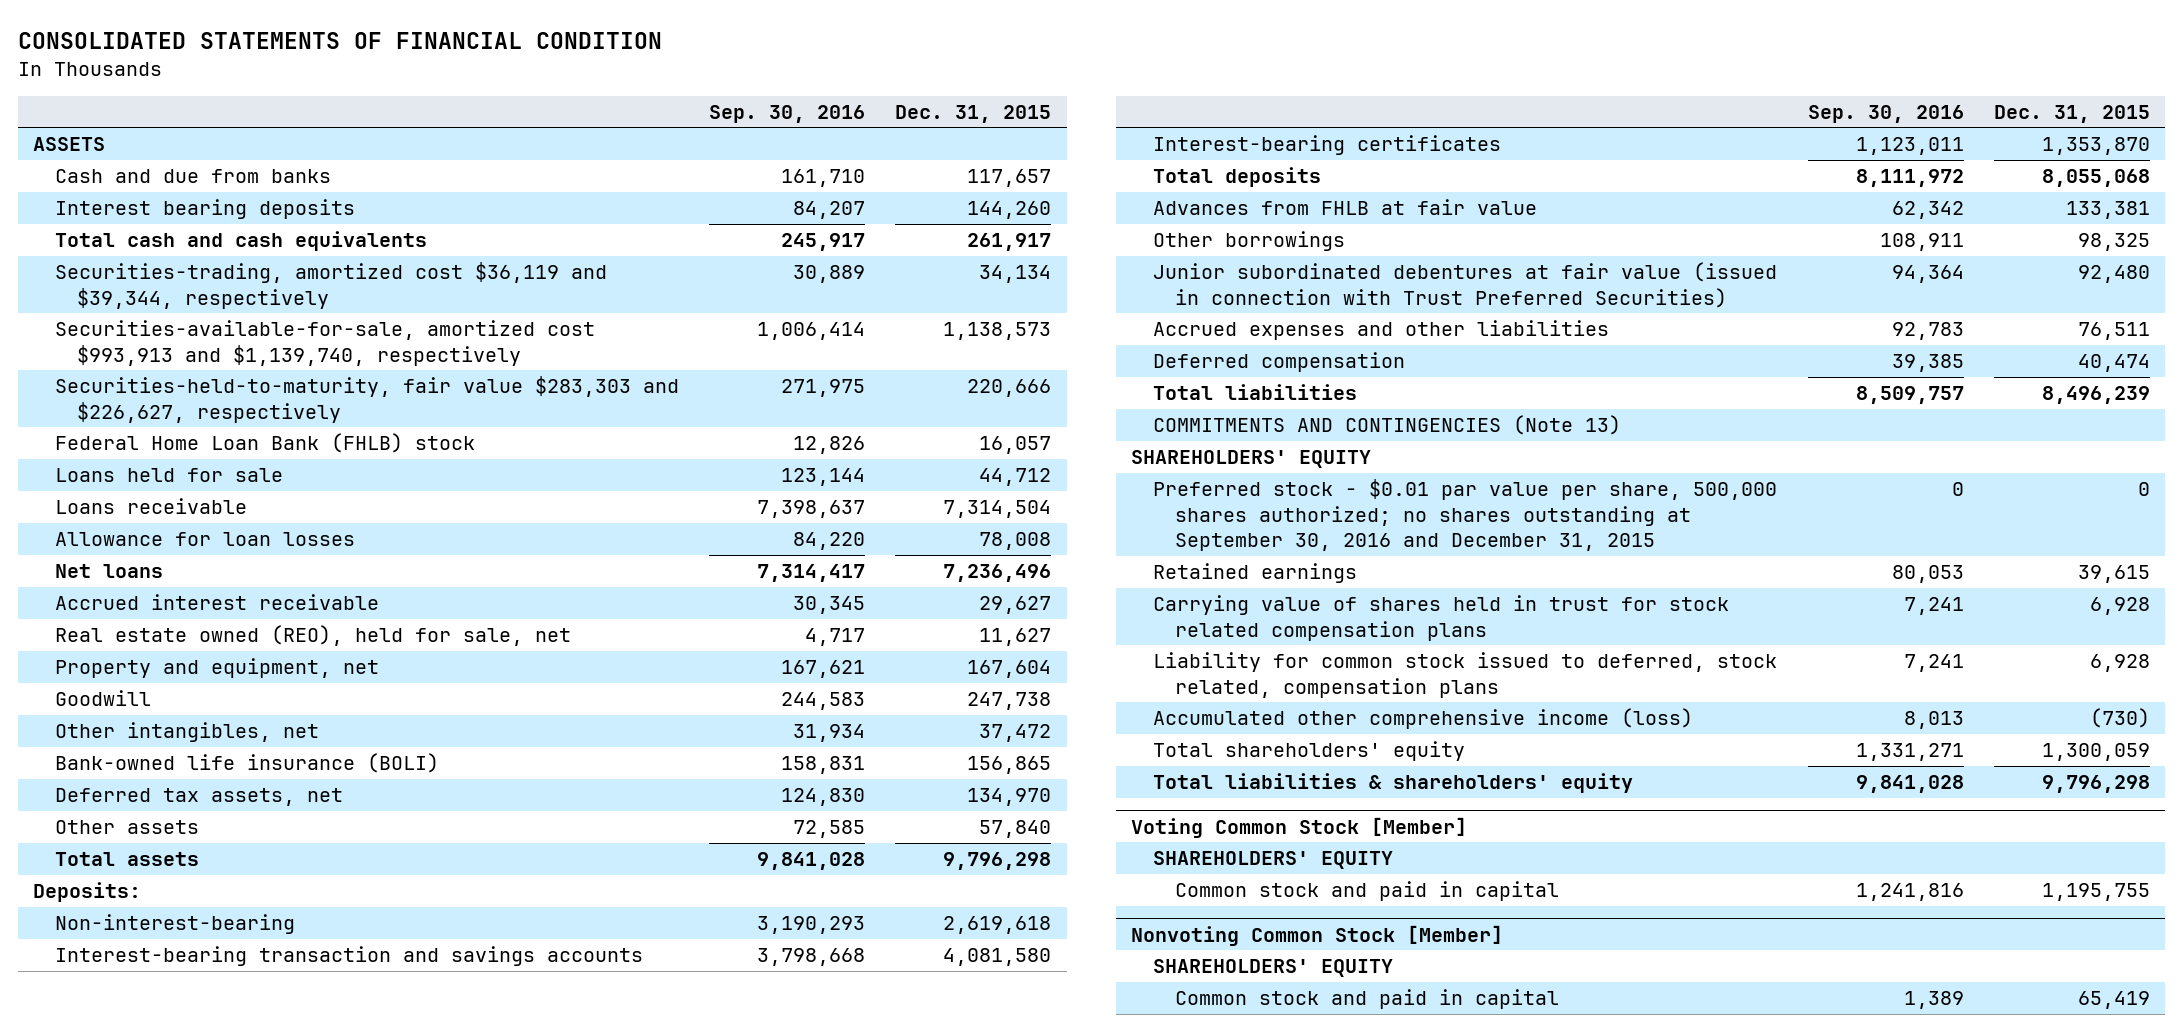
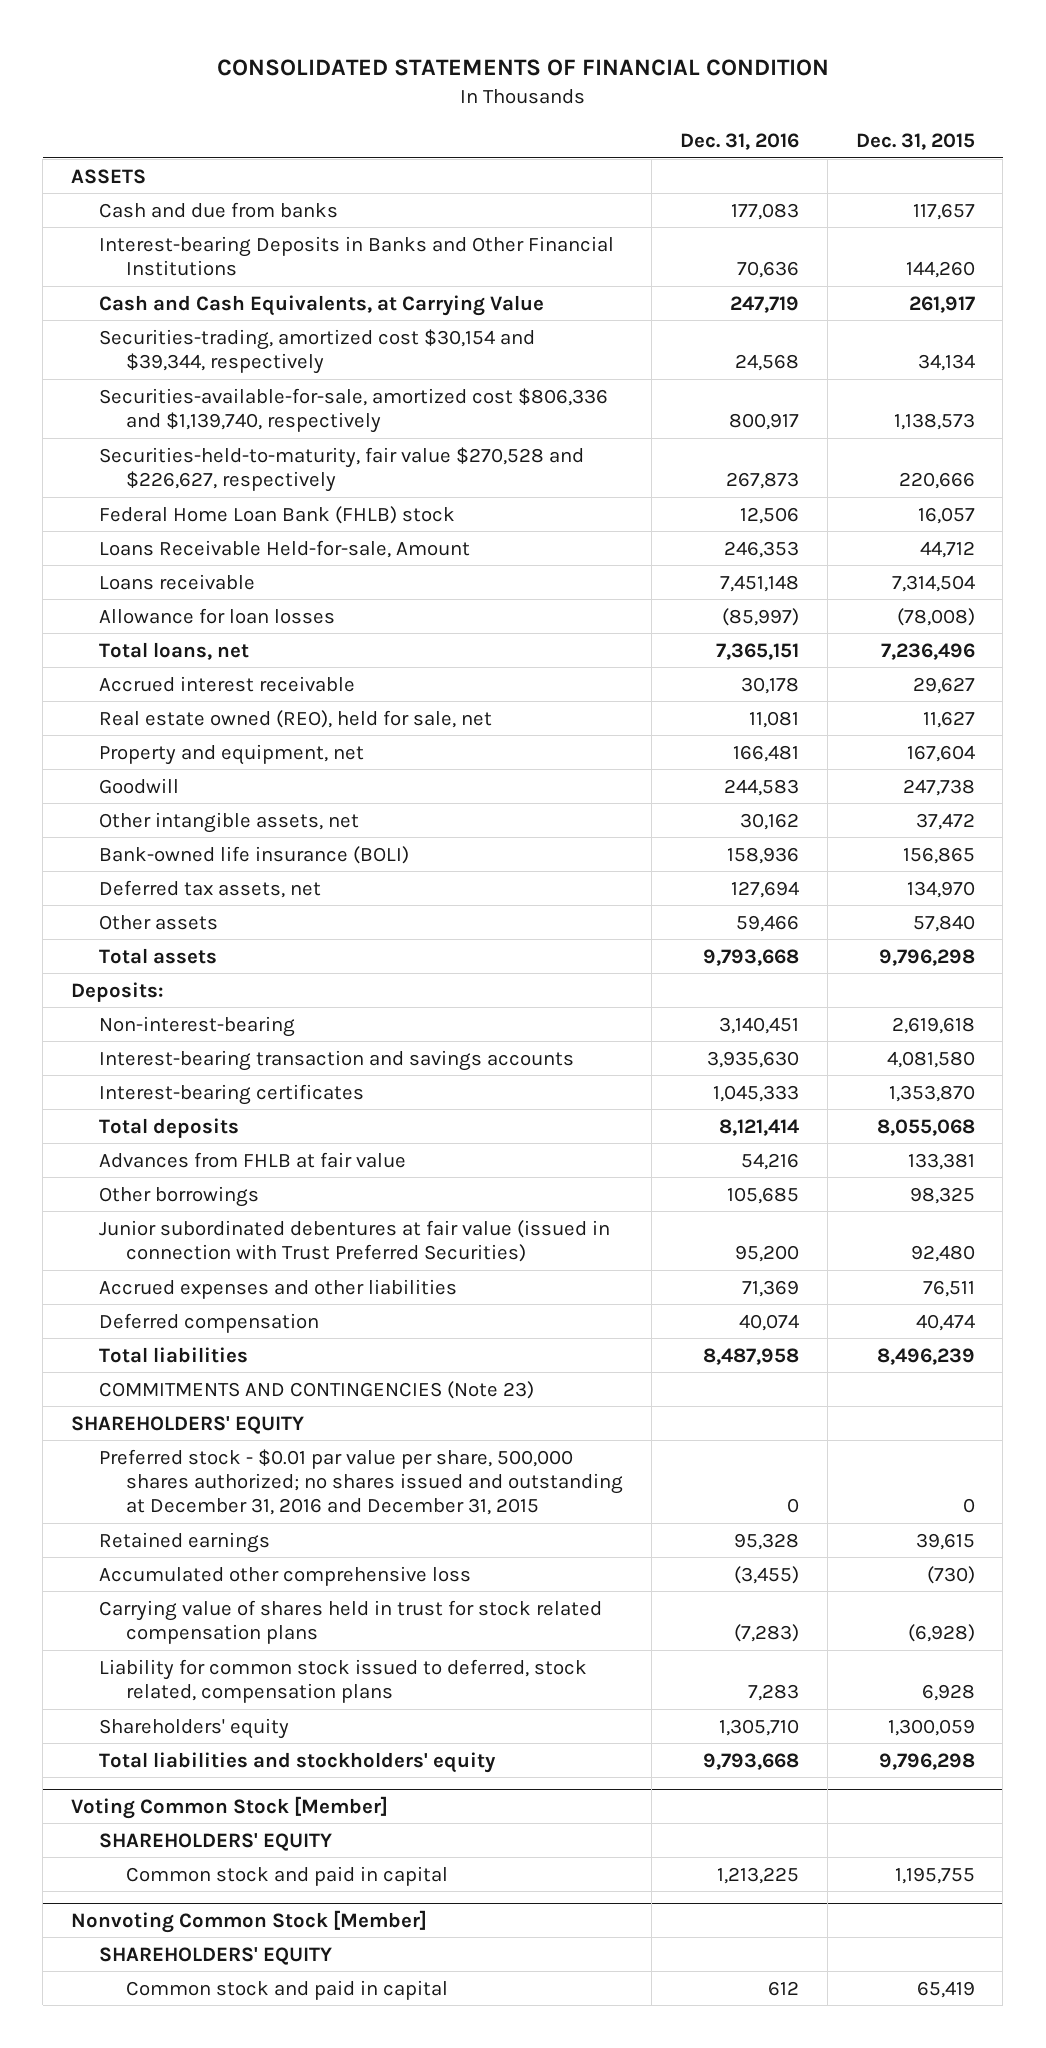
- | Sep. 30, 2016 | Dec. 31, 2015
+ | Dec. 31, 2016 | Dec. 31, 2015
- Interest bearing deposits | 84,207 | 144,260
- Total cash and cash equivalents | 245,917 | 261,917
- Securities-trading, amortized cost $36,119 and $39,344, respectively | 30,889 | 34,134
- Securities-available-for-sale, amortized cost $993,913 and $1,139,740, respectively | 1,006,414 | 1,138,573
- Securities-held-to-maturity, fair value $283,303 and $226,627, respectively | 271,975 | 220,666
+ Interest-bearing Deposits in Banks and Other Financial Institutions | 70,636 | 144,260
+ Cash and Cash Equivalents, at Carrying Value | 247,719 | 261,917
+ Securities-trading, amortized cost $30,154 and $39,344, respectively | 24,568 | 34,134
+ Securities-available-for-sale, amortized cost $806,336 and $1,139,740, respectively | 800,917 | 1,138,573
+ Securities-held-to-maturity, fair value $270,528 and $226,627, respectively | 267,873 | 220,666
- Loans held for sale | 123,144 | 44,712
+ Loans Receivable Held-for-sale, Amount | 246,353 | 44,712
- Allowance for loan losses | 84,220 | 78,008
- Net loans | 7,314,417 | 7,236,496
+ Allowance for loan losses | (85,997) | (78,008)
+ Total loans, net | 7,365,151 | 7,236,496
- Other intangibles, net | 31,934 | 37,472
+ Other intangible assets, net | 30,162 | 37,472
- COMMITMENTS AND CONTINGENCIES (Note 13)
+ COMMITMENTS AND CONTINGENCIES (Note 23)
- Preferred stock - $0.01 par value per share, 500,000 shares authorized; no shares outstanding at September 30, 2016 and December 31, 2015 | 0 | 0
+ Preferred stock - $0.01 par value per share, 500,000 shares authorized; no shares issued and outstanding at December 31, 2016 and December 31, 2015 | 0 | 0
- Carrying value of shares held in trust for stock related compensation plans | 7,241 | 6,928
+ Accumulated other comprehensive loss | (3,455) | (730)
+ Carrying value of shares held in trust for stock related compensation plans | (7,283) | (6,928)
- Accumulated other comprehensive income (loss) | 8,013 | (730)
- Total shareholders' equity | 1,331,271 | 1,300,059
- Total liabilities & shareholders' equity | 9,841,028 | 9,796,298
+ Shareholders' equity | 1,305,710 | 1,300,059
+ Total liabilities and stockholders' equity | 9,793,668 | 9,796,298

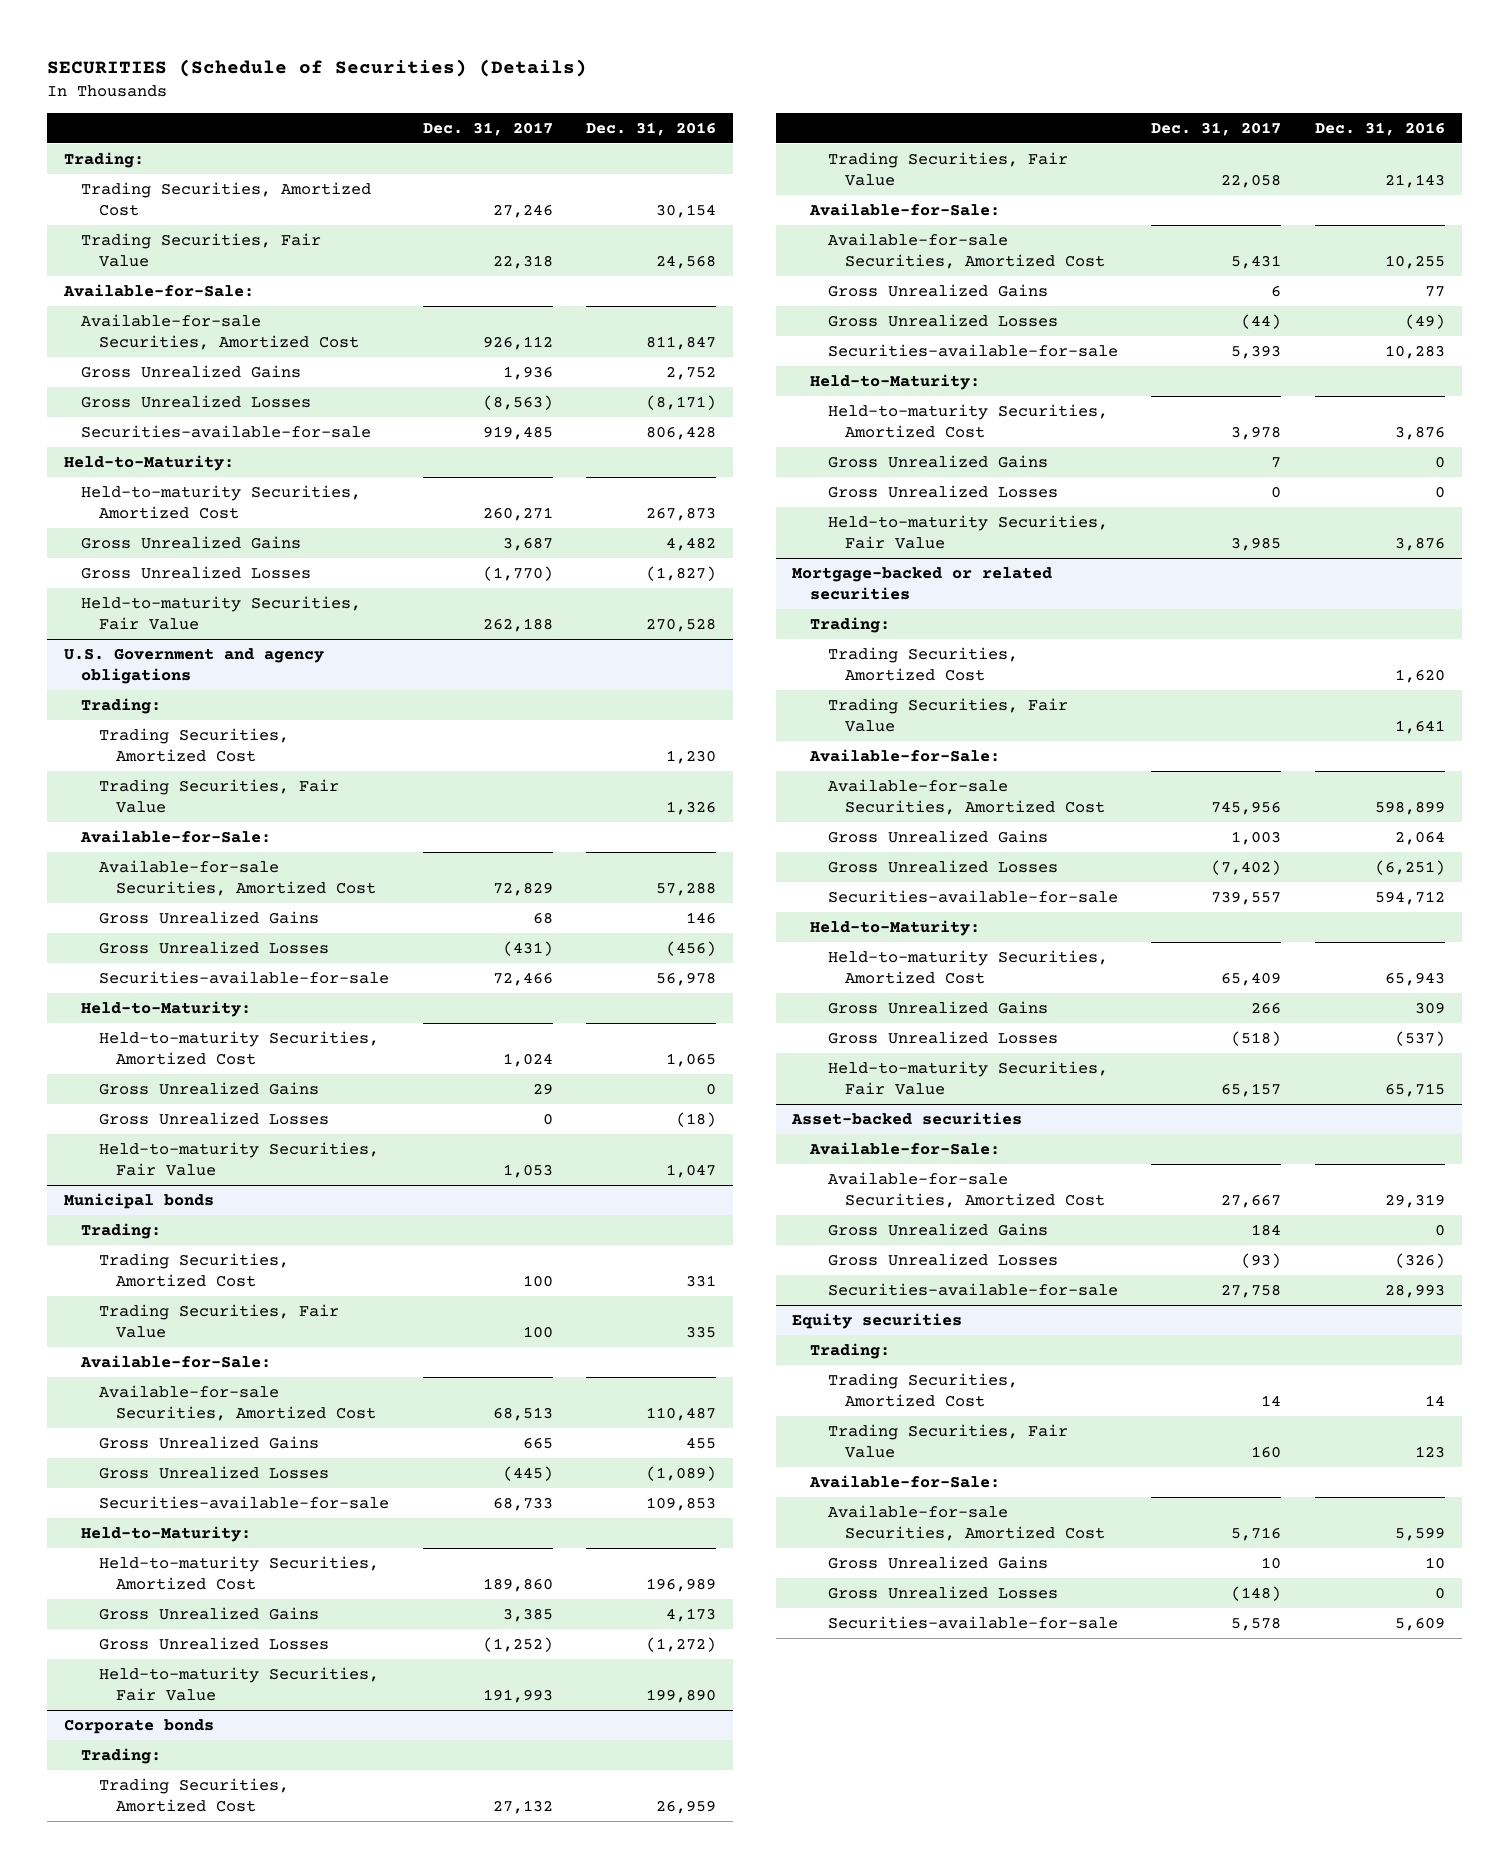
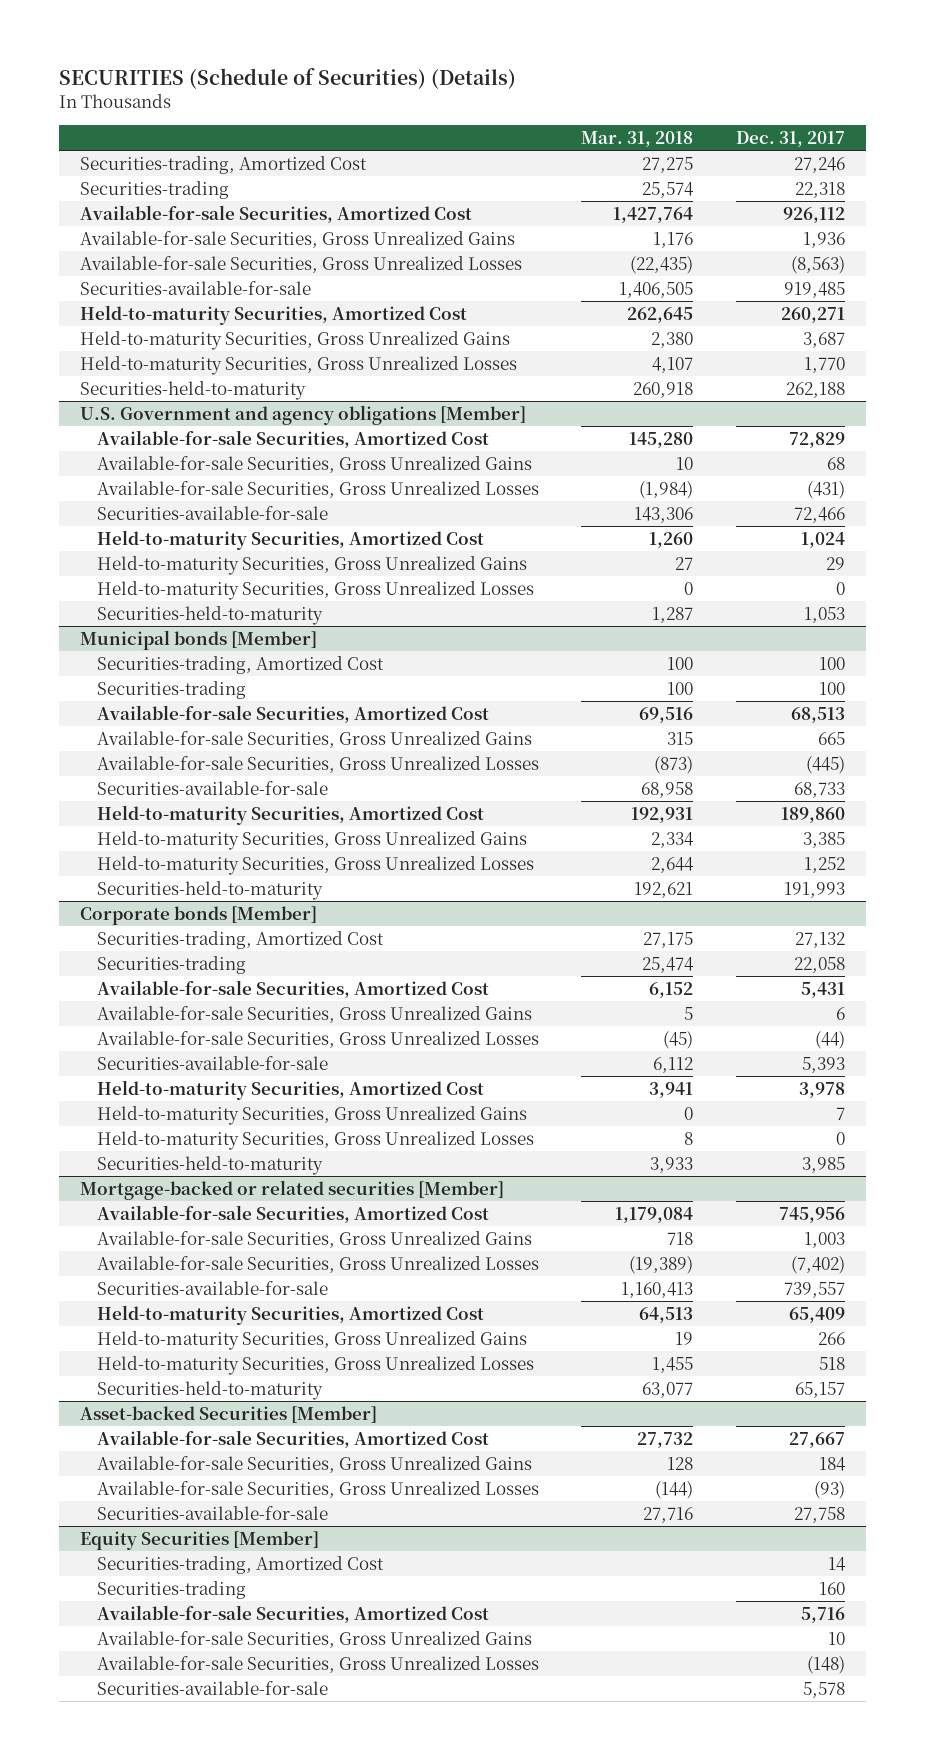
- | Dec. 31, 2017 | Dec. 31, 2016
+ | Mar. 31, 2018 | Dec. 31, 2017
- Trading:
- Trading Securities, Amortized Cost | 27,246 | 30,154
- Trading Securities, Fair Value | 22,318 | 24,568
- Available-for-Sale:
+ Securities-trading, Amortized Cost | 27,275 | 27,246
+ Securities-trading | 25,574 | 22,318
- Gross Unrealized Gains | 1,936 | 2,752
- Gross Unrealized Losses | (8,563) | (8,171)
+ Available-for-sale Securities, Gross Unrealized Gains | 1,176 | 1,936
+ Available-for-sale Securities, Gross Unrealized Losses | (22,435) | (8,563)
- Held-to-Maturity:
- Gross Unrealized Gains | 3,687 | 4,482
- Gross Unrealized Losses | (1,770) | (1,827)
- Held-to-maturity Securities, Fair Value | 262,188 | 270,528
- U.S. Government and agency obligations
- Trading:
- Trading Securities, Amortized Cost | | 1,230
- Trading Securities, Fair Value | | 1,326
- Available-for-Sale:
+ Held-to-maturity Securities, Gross Unrealized Gains | 2,380 | 3,687
+ Held-to-maturity Securities, Gross Unrealized Losses | 4,107 | 1,770
+ Securities-held-to-maturity | 260,918 | 262,188
+ U.S. Government and agency obligations [Member]
- Gross Unrealized Gains | 68 | 146
- Gross Unrealized Losses | (431) | (456)
+ Available-for-sale Securities, Gross Unrealized Gains | 10 | 68
+ Available-for-sale Securities, Gross Unrealized Losses | (1,984) | (431)
- Held-to-Maturity:
- Gross Unrealized Gains | 29 | 0
- Gross Unrealized Losses | 0 | (18)
- Held-to-maturity Securities, Fair Value | 1,053 | 1,047
- Municipal bonds
- Trading:
- Trading Securities, Amortized Cost | 100 | 331
- Trading Securities, Fair Value | 100 | 335
- Available-for-Sale:
+ Held-to-maturity Securities, Gross Unrealized Gains | 27 | 29
+ Held-to-maturity Securities, Gross Unrealized Losses | 0 | 0
+ Securities-held-to-maturity | 1,287 | 1,053
+ Municipal bonds [Member]
+ Securities-trading, Amortized Cost | 100 | 100
+ Securities-trading | 100 | 100
- Gross Unrealized Gains | 665 | 455
- Gross Unrealized Losses | (445) | (1,089)
+ Available-for-sale Securities, Gross Unrealized Gains | 315 | 665
+ Available-for-sale Securities, Gross Unrealized Losses | (873) | (445)
- Held-to-Maturity:
- Gross Unrealized Gains | 3,385 | 4,173
- Gross Unrealized Losses | (1,252) | (1,272)
- Held-to-maturity Securities, Fair Value | 191,993 | 199,890
- Corporate bonds
- Trading:
- Trading Securities, Amortized Cost | 27,132 | 26,959
- Trading Securities, Fair Value | 22,058 | 21,143
- Available-for-Sale:
+ Held-to-maturity Securities, Gross Unrealized Gains | 2,334 | 3,385
+ Held-to-maturity Securities, Gross Unrealized Losses | 2,644 | 1,252
+ Securities-held-to-maturity | 192,621 | 191,993
+ Corporate bonds [Member]
+ Securities-trading, Amortized Cost | 27,175 | 27,132
+ Securities-trading | 25,474 | 22,058
- Gross Unrealized Gains | 6 | 77
- Gross Unrealized Losses | (44) | (49)
+ Available-for-sale Securities, Gross Unrealized Gains | 5 | 6
+ Available-for-sale Securities, Gross Unrealized Losses | (45) | (44)
- Held-to-Maturity:
- Gross Unrealized Gains | 7 | 0
- Gross Unrealized Losses | 0 | 0
- Held-to-maturity Securities, Fair Value | 3,985 | 3,876
- Mortgage-backed or related securities
- Trading:
- Trading Securities, Amortized Cost | | 1,620
- Trading Securities, Fair Value | | 1,641
- Available-for-Sale:
+ Held-to-maturity Securities, Gross Unrealized Gains | 0 | 7
+ Held-to-maturity Securities, Gross Unrealized Losses | 8 | 0
+ Securities-held-to-maturity | 3,933 | 3,985
+ Mortgage-backed or related securities [Member]
- Gross Unrealized Gains | 1,003 | 2,064
- Gross Unrealized Losses | (7,402) | (6,251)
+ Available-for-sale Securities, Gross Unrealized Gains | 718 | 1,003
+ Available-for-sale Securities, Gross Unrealized Losses | (19,389) | (7,402)
- Held-to-Maturity:
- Gross Unrealized Gains | 266 | 309
- Gross Unrealized Losses | (518) | (537)
- Held-to-maturity Securities, Fair Value | 65,157 | 65,715
- Asset-backed securities
- Available-for-Sale:
+ Held-to-maturity Securities, Gross Unrealized Gains | 19 | 266
+ Held-to-maturity Securities, Gross Unrealized Losses | 1,455 | 518
+ Securities-held-to-maturity | 63,077 | 65,157
+ Asset-backed Securities [Member]
- Gross Unrealized Gains | 184 | 0
- Gross Unrealized Losses | (93) | (326)
+ Available-for-sale Securities, Gross Unrealized Gains | 128 | 184
+ Available-for-sale Securities, Gross Unrealized Losses | (144) | (93)
- Equity securities
- Trading:
- Trading Securities, Amortized Cost | 14 | 14
- Trading Securities, Fair Value | 160 | 123
- Available-for-Sale:
+ Equity Securities [Member]
+ Securities-trading, Amortized Cost | | 14
+ Securities-trading | | 160
- Gross Unrealized Gains | 10 | 10
- Gross Unrealized Losses | (148) | 0
+ Available-for-sale Securities, Gross Unrealized Gains | | 10
+ Available-for-sale Securities, Gross Unrealized Losses | | (148)

